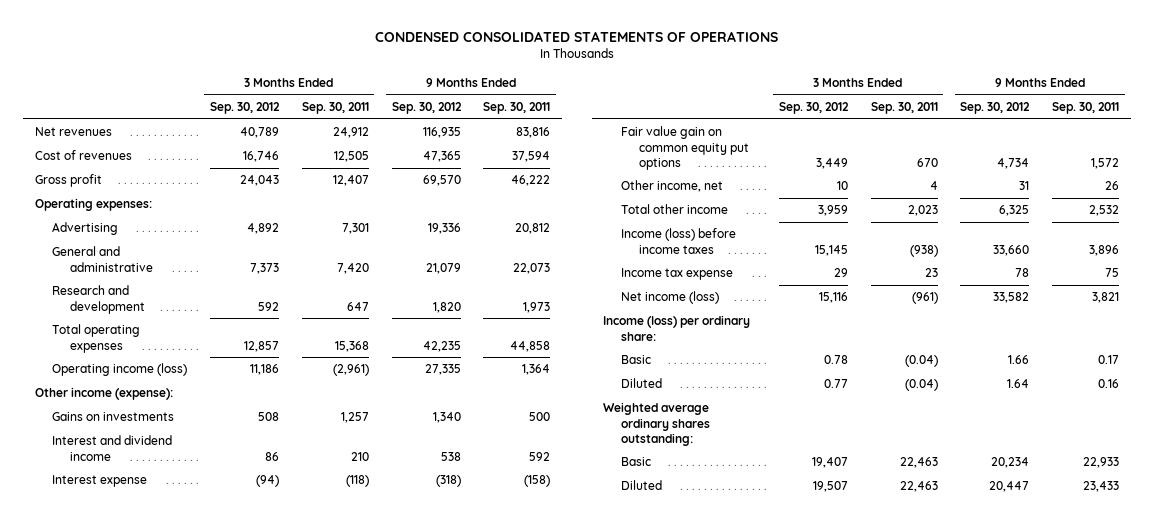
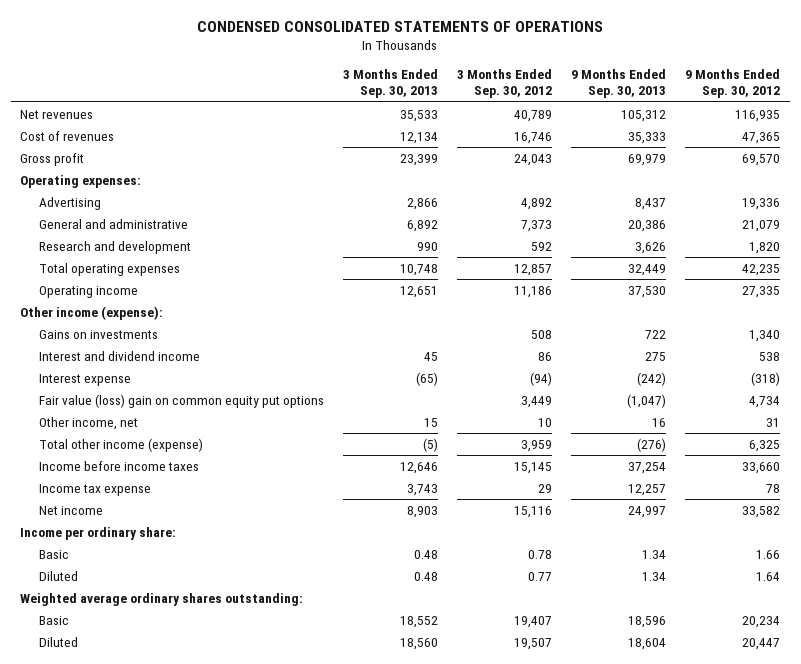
- | 3 Months Ended Sep. 30, 2012 | 3 Months Ended Sep. 30, 2011 | 9 Months Ended Sep. 30, 2012 | 9 Months Ended Sep. 30, 2011
+ | 3 Months Ended Sep. 30, 2013 | 3 Months Ended Sep. 30, 2012 | 9 Months Ended Sep. 30, 2013 | 9 Months Ended Sep. 30, 2012
- Operating income (loss) | 11,186 | (2,961) | 27,335 | 1,364
+ Operating income | 12,651 | 11,186 | 37,530 | 27,335
- Fair value gain on common equity put options | 3,449 | 670 | 4,734 | 1,572
+ Fair value (loss) gain on common equity put options | | 3,449 | (1,047) | 4,734
- Total other income | 3,959 | 2,023 | 6,325 | 2,532
- Income (loss) before income taxes | 15,145 | (938) | 33,660 | 3,896
+ Total other income (expense) | (5) | 3,959 | (276) | 6,325
+ Income before income taxes | 12,646 | 15,145 | 37,254 | 33,660
- Net income (loss) | 15,116 | (961) | 33,582 | 3,821
- Income (loss) per ordinary share:
+ Net income | 8,903 | 15,116 | 24,997 | 33,582
+ Income per ordinary share:

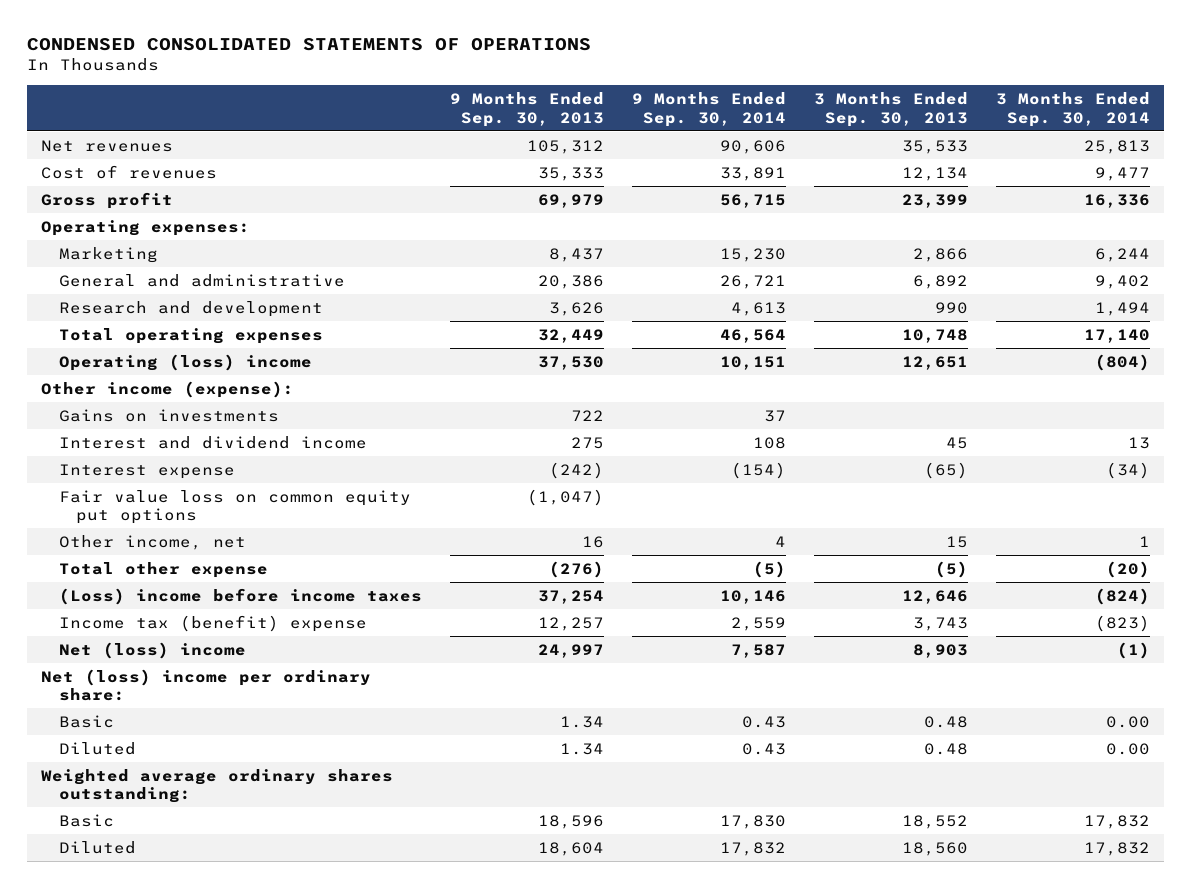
- | 3 Months Ended Sep. 30, 2013 | 3 Months Ended Sep. 30, 2012 | 9 Months Ended Sep. 30, 2013 | 9 Months Ended Sep. 30, 2012
+ | 9 Months Ended Sep. 30, 2013 | 9 Months Ended Sep. 30, 2014 | 3 Months Ended Sep. 30, 2013 | 3 Months Ended Sep. 30, 2014
- Advertising | 2,866 | 4,892 | 8,437 | 19,336
+ Marketing | 8,437 | 15,230 | 2,866 | 6,244
- Operating income | 12,651 | 11,186 | 37,530 | 27,335
+ Operating (loss) income | 37,530 | 10,151 | 12,651 | (804)
- Fair value (loss) gain on common equity put options | | 3,449 | (1,047) | 4,734
+ Fair value loss on common equity put options | (1,047) | | |
- Total other income (expense) | (5) | 3,959 | (276) | 6,325
- Income before income taxes | 12,646 | 15,145 | 37,254 | 33,660
- Income tax expense | 3,743 | 29 | 12,257 | 78
- Net income | 8,903 | 15,116 | 24,997 | 33,582
- Income per ordinary share:
+ Total other expense | (276) | (5) | (5) | (20)
+ (Loss) income before income taxes | 37,254 | 10,146 | 12,646 | (824)
+ Income tax (benefit) expense | 12,257 | 2,559 | 3,743 | (823)
+ Net (loss) income | 24,997 | 7,587 | 8,903 | (1)
+ Net (loss) income per ordinary share:

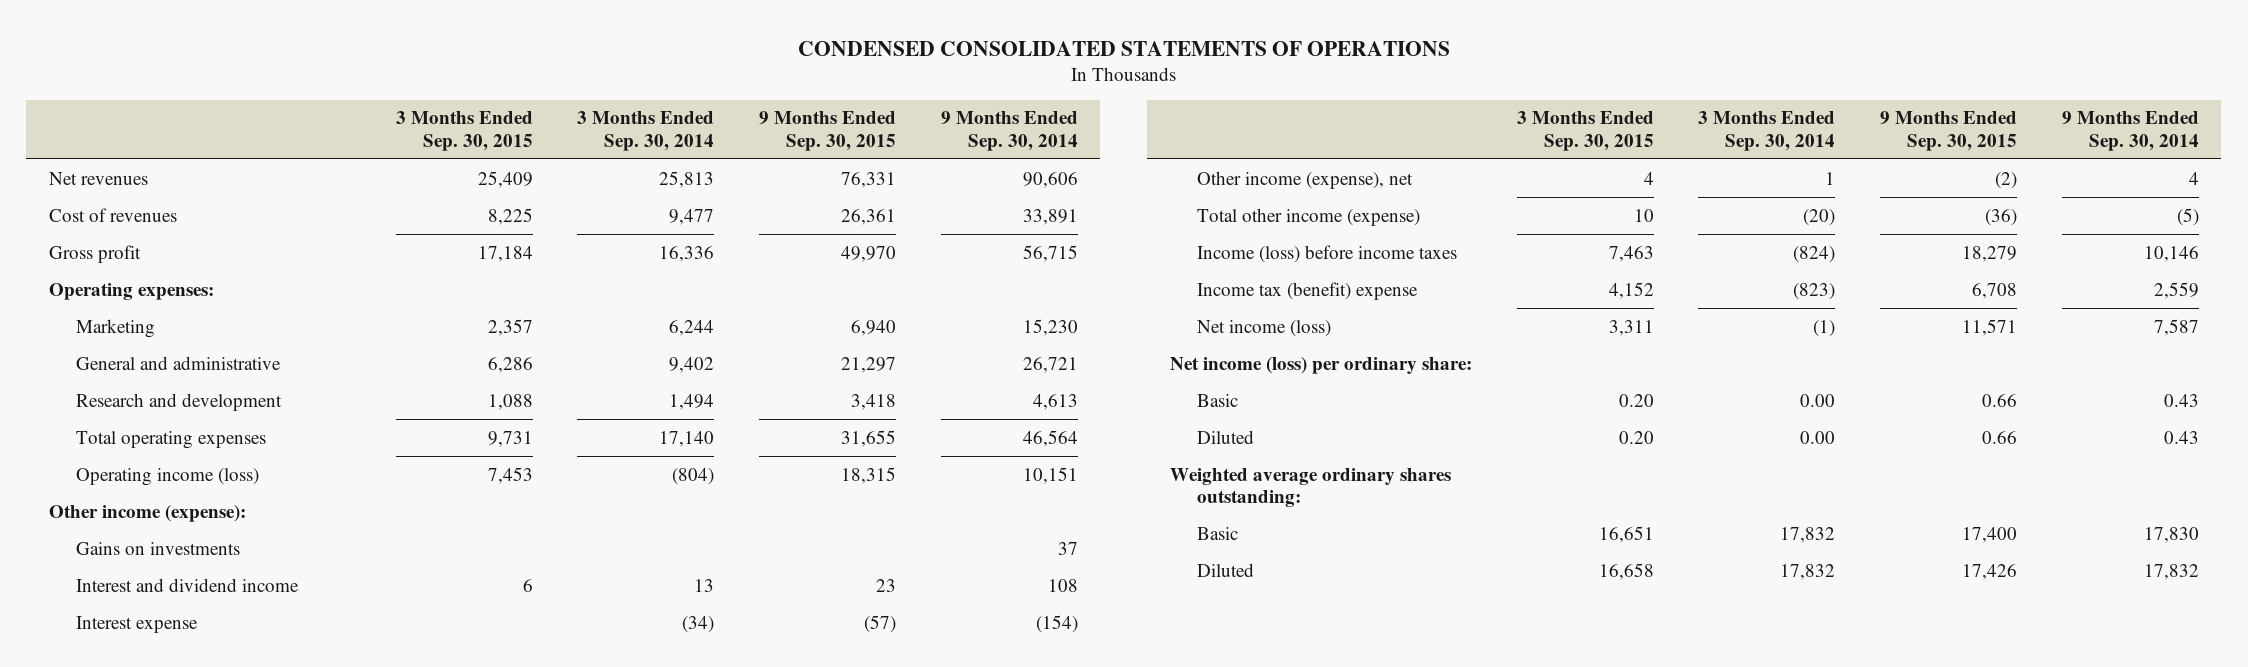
- | 9 Months Ended Sep. 30, 2013 | 9 Months Ended Sep. 30, 2014 | 3 Months Ended Sep. 30, 2013 | 3 Months Ended Sep. 30, 2014
+ | 3 Months Ended Sep. 30, 2015 | 3 Months Ended Sep. 30, 2014 | 9 Months Ended Sep. 30, 2015 | 9 Months Ended Sep. 30, 2014
- Operating (loss) income | 37,530 | 10,151 | 12,651 | (804)
+ Operating income (loss) | 7,453 | (804) | 18,315 | 10,151
- Fair value loss on common equity put options | (1,047) | | |
- Other income, net | 16 | 4 | 15 | 1
- Total other expense | (276) | (5) | (5) | (20)
- (Loss) income before income taxes | 37,254 | 10,146 | 12,646 | (824)
+ Other income (expense), net | 4 | 1 | (2) | 4
+ Total other income (expense) | 10 | (20) | (36) | (5)
+ Income (loss) before income taxes | 7,463 | (824) | 18,279 | 10,146
- Net (loss) income | 24,997 | 7,587 | 8,903 | (1)
- Net (loss) income per ordinary share:
+ Net income (loss) | 3,311 | (1) | 11,571 | 7,587
+ Net income (loss) per ordinary share:

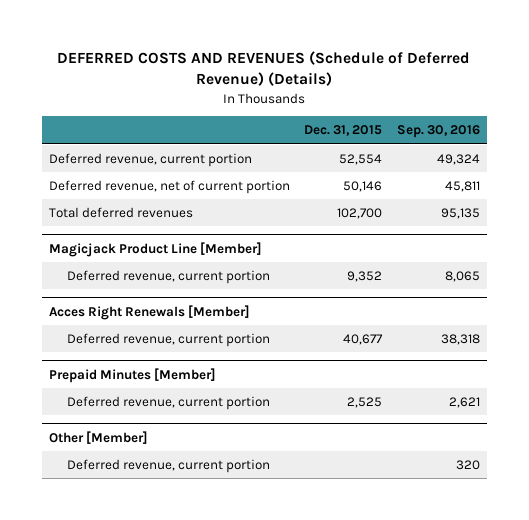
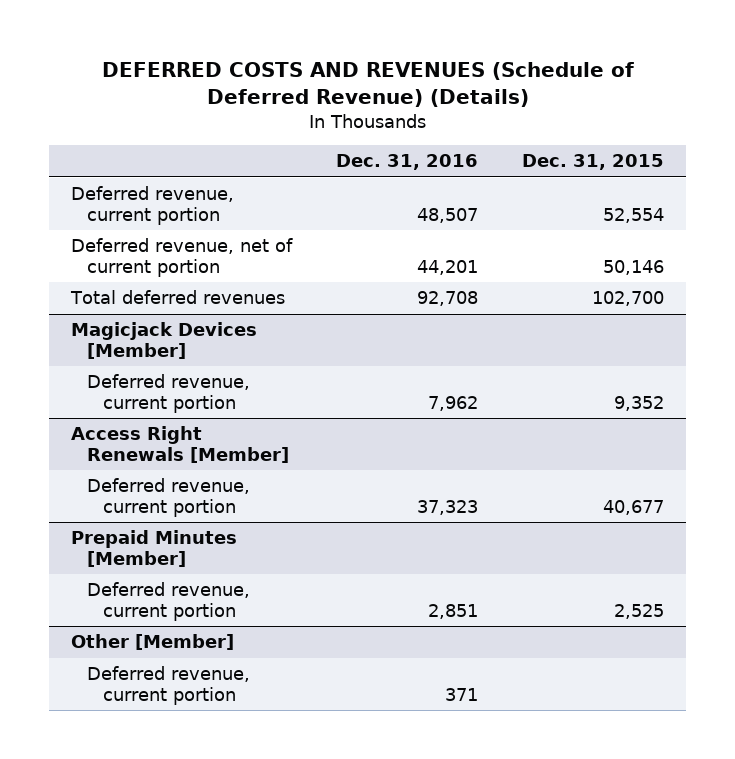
- | Dec. 31, 2015 | Sep. 30, 2016
+ | Dec. 31, 2016 | Dec. 31, 2015
- Magicjack Product Line [Member]
+ Magicjack Devices [Member]
- Acces Right Renewals [Member]
+ Access Right Renewals [Member]

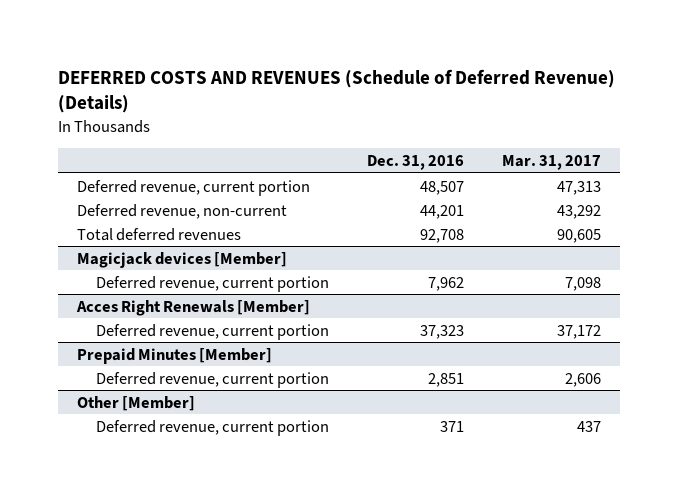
- | Dec. 31, 2016 | Dec. 31, 2015
+ | Dec. 31, 2016 | Mar. 31, 2017
- Deferred revenue, net of current portion | 44,201 | 50,146
+ Deferred revenue, non-current | 44,201 | 43,292
- Magicjack Devices [Member]
+ Magicjack devices [Member]
- Access Right Renewals [Member]
+ Acces Right Renewals [Member]

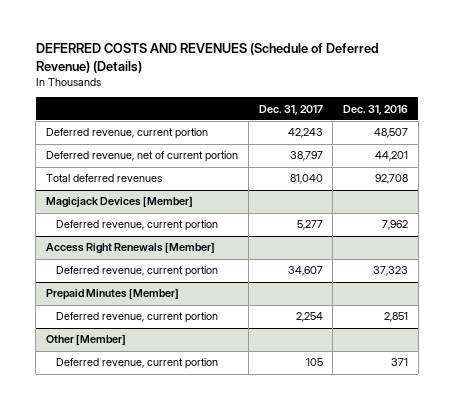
- | Dec. 31, 2016 | Mar. 31, 2017
+ | Dec. 31, 2017 | Dec. 31, 2016
- Deferred revenue, non-current | 44,201 | 43,292
+ Deferred revenue, net of current portion | 38,797 | 44,201
- Magicjack devices [Member]
+ Magicjack Devices [Member]
- Acces Right Renewals [Member]
+ Access Right Renewals [Member]

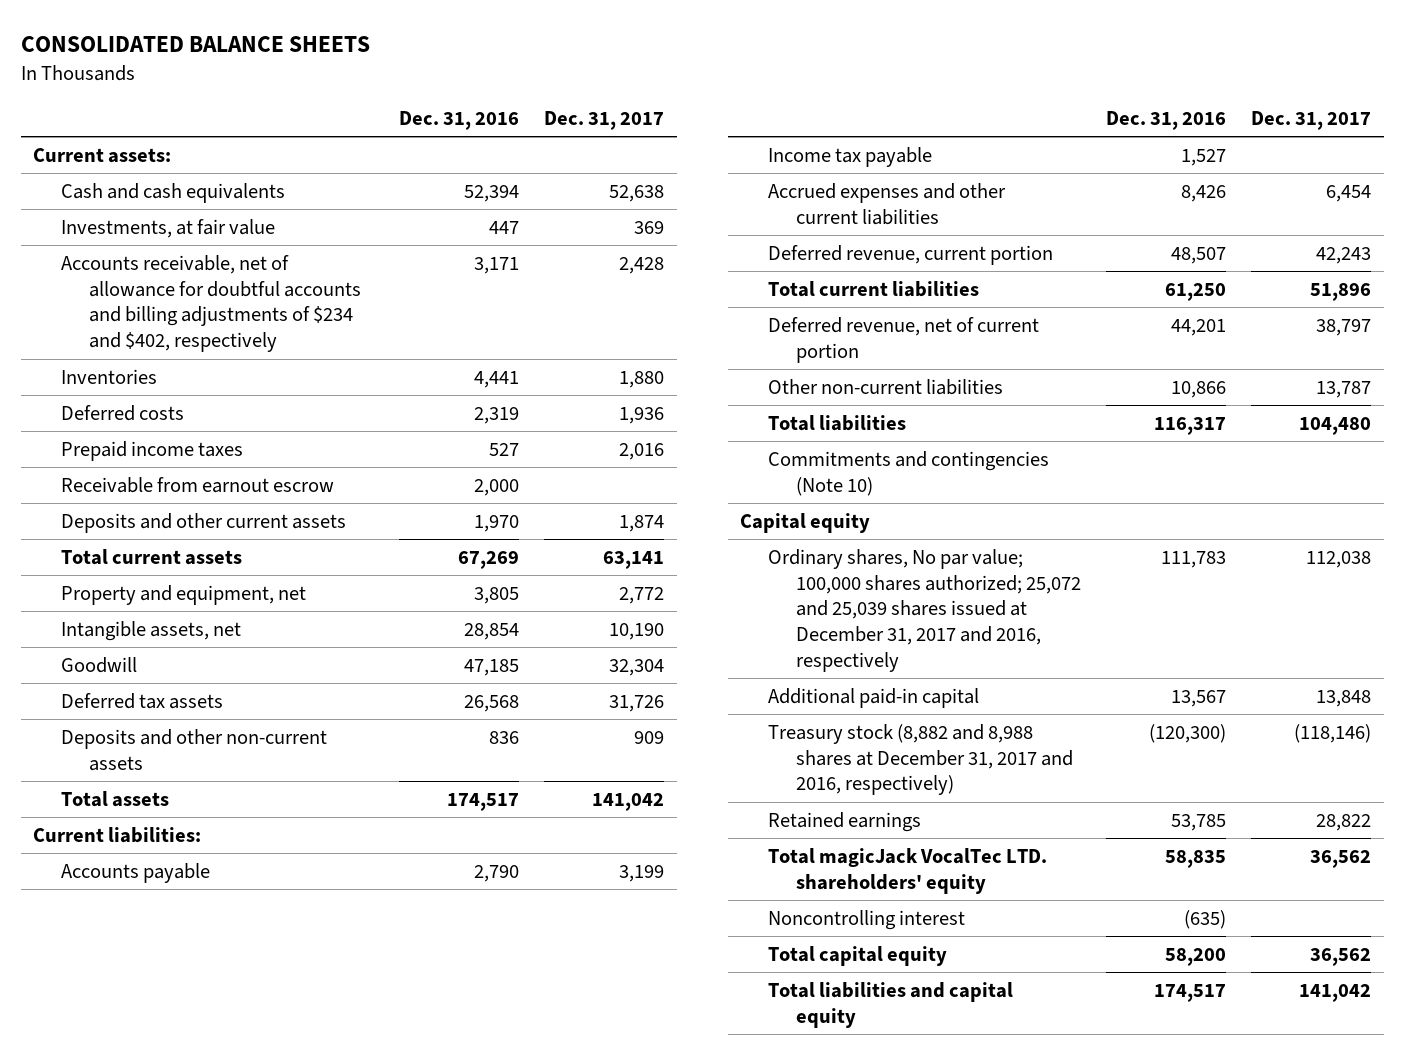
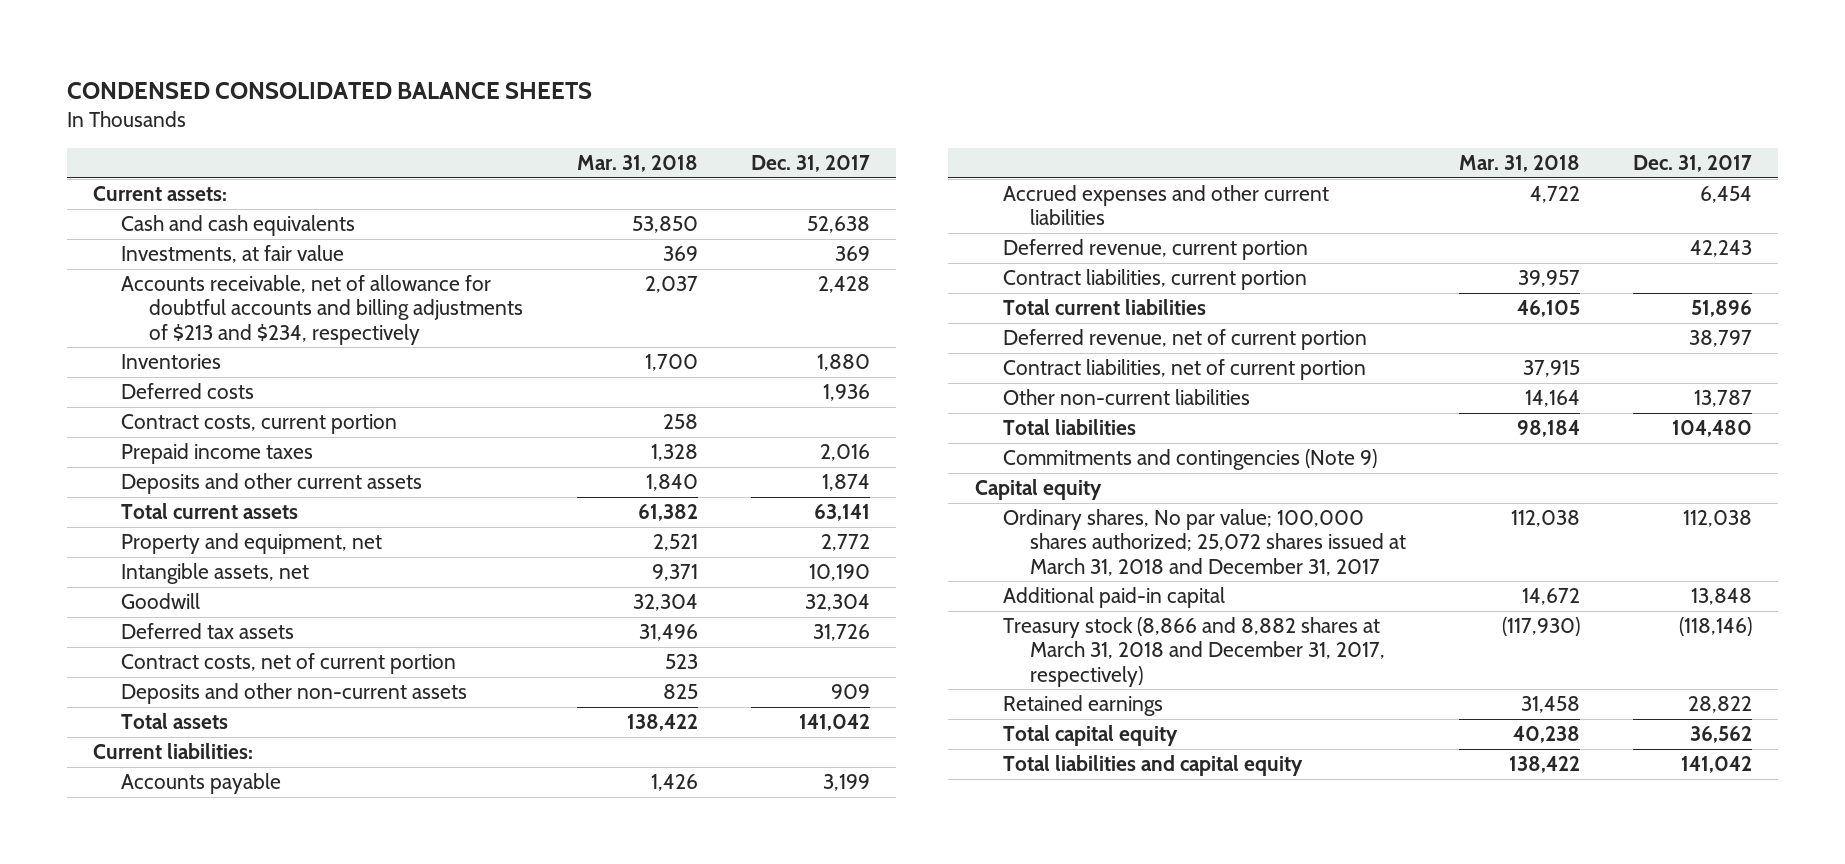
- CONSOLIDATED BALANCE SHEETS
+ CONDENSED CONSOLIDATED BALANCE SHEETS
- | Dec. 31, 2016 | Dec. 31, 2017
+ | Mar. 31, 2018 | Dec. 31, 2017
- Accounts receivable, net of allowance for doubtful accounts and billing adjustments of $234 and $402, respectively | 3,171 | 2,428
+ Accounts receivable, net of allowance for doubtful accounts and billing adjustments of $213 and $234, respectively | 2,037 | 2,428
+ Contract costs, current portion | 258 |
- Receivable from earnout escrow | 2,000 |
+ Contract costs, net of current portion | 523 |
- Income tax payable | 1,527 |
+ Contract liabilities, current portion | 39,957 |
+ Contract liabilities, net of current portion | 37,915 |
- Commitments and contingencies (Note 10)
+ Commitments and contingencies (Note 9)
- Ordinary shares, No par value; 100,000 shares authorized; 25,072 and 25,039 shares issued at December 31, 2017 and 2016, respectively | 111,783 | 112,038
+ Ordinary shares, No par value; 100,000 shares authorized; 25,072 shares issued at March 31, 2018 and December 31, 2017 | 112,038 | 112,038
- Treasury stock (8,882 and 8,988 shares at December 31, 2017 and 2016, respectively) | (120,300) | (118,146)
+ Treasury stock (8,866 and 8,882 shares at March 31, 2018 and December 31, 2017, respectively) | (117,930) | (118,146)
- Total magicJack VocalTec LTD. shareholders' equity | 58,835 | 36,562
- Noncontrolling interest | (635) |

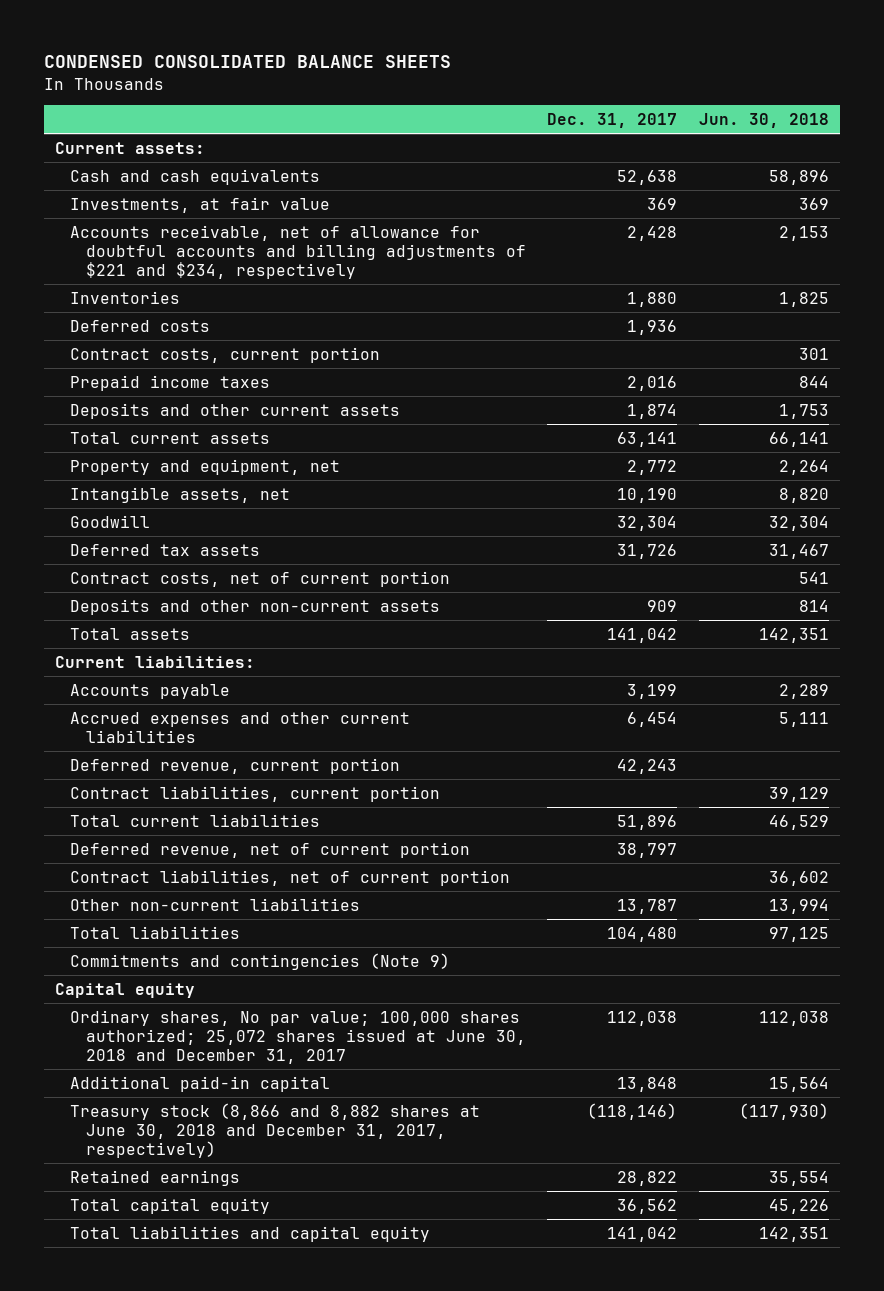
- | Mar. 31, 2018 | Dec. 31, 2017
+ | Dec. 31, 2017 | Jun. 30, 2018
- Accounts receivable, net of allowance for doubtful accounts and billing adjustments of $213 and $234, respectively | 2,037 | 2,428
+ Accounts receivable, net of allowance for doubtful accounts and billing adjustments of $221 and $234, respectively | 2,428 | 2,153
- Ordinary shares, No par value; 100,000 shares authorized; 25,072 shares issued at March 31, 2018 and December 31, 2017 | 112,038 | 112,038
+ Ordinary shares, No par value; 100,000 shares authorized; 25,072 shares issued at June 30, 2018 and December 31, 2017 | 112,038 | 112,038
- Treasury stock (8,866 and 8,882 shares at March 31, 2018 and December 31, 2017, respectively) | (117,930) | (118,146)
+ Treasury stock (8,866 and 8,882 shares at June 30, 2018 and December 31, 2017, respectively) | (118,146) | (117,930)

